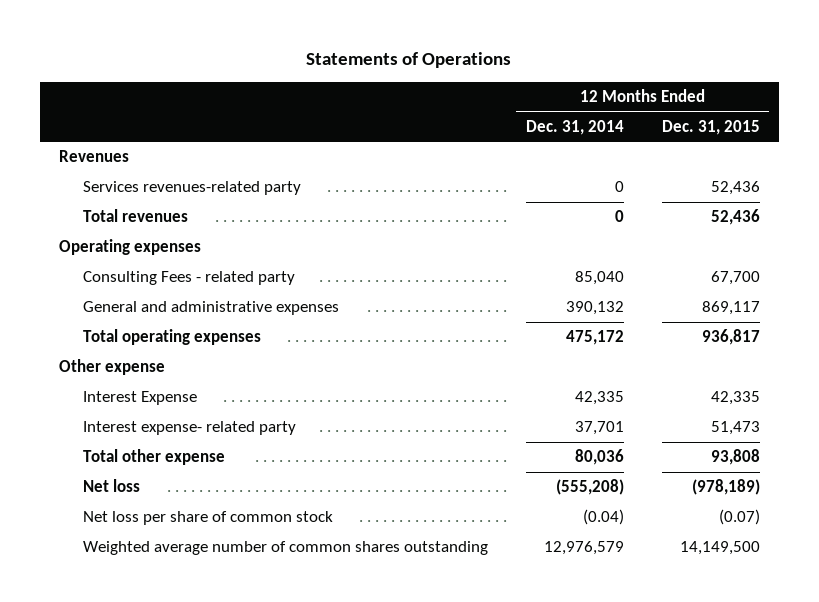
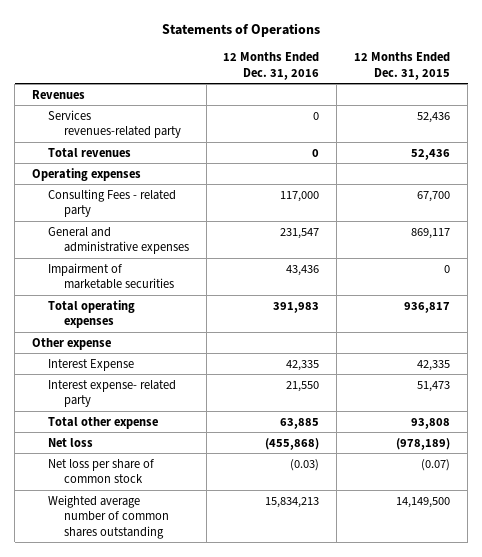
- | 12 Months Ended Dec. 31, 2014 | 12 Months Ended Dec. 31, 2015
+ | 12 Months Ended Dec. 31, 2016 | 12 Months Ended Dec. 31, 2015
+ Impairment of marketable securities | 43,436 | 0

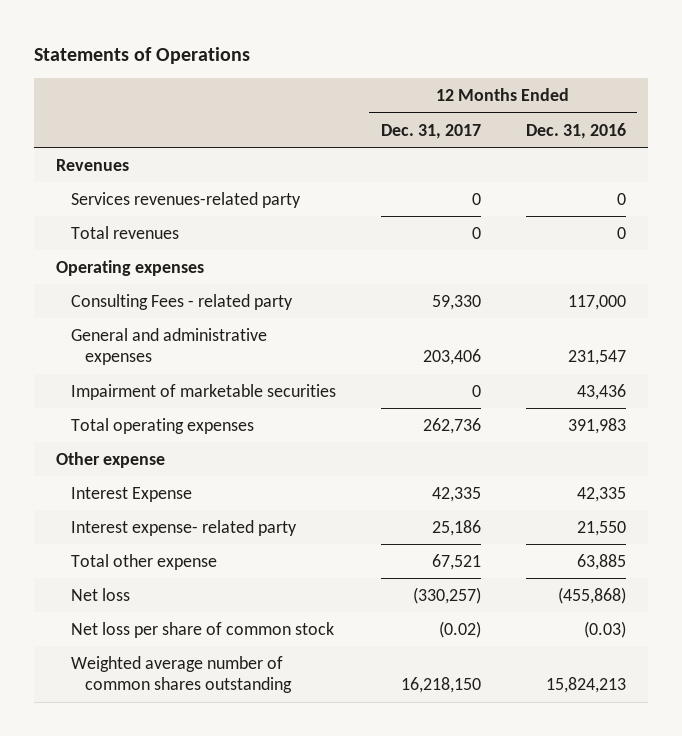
- | 12 Months Ended Dec. 31, 2016 | 12 Months Ended Dec. 31, 2015
+ | 12 Months Ended Dec. 31, 2017 | 12 Months Ended Dec. 31, 2016
- Weighted average number of common shares outstanding | 15,834,213 | 14,149,500
+ Weighted average number of common shares outstanding | 16,218,150 | 15,824,213

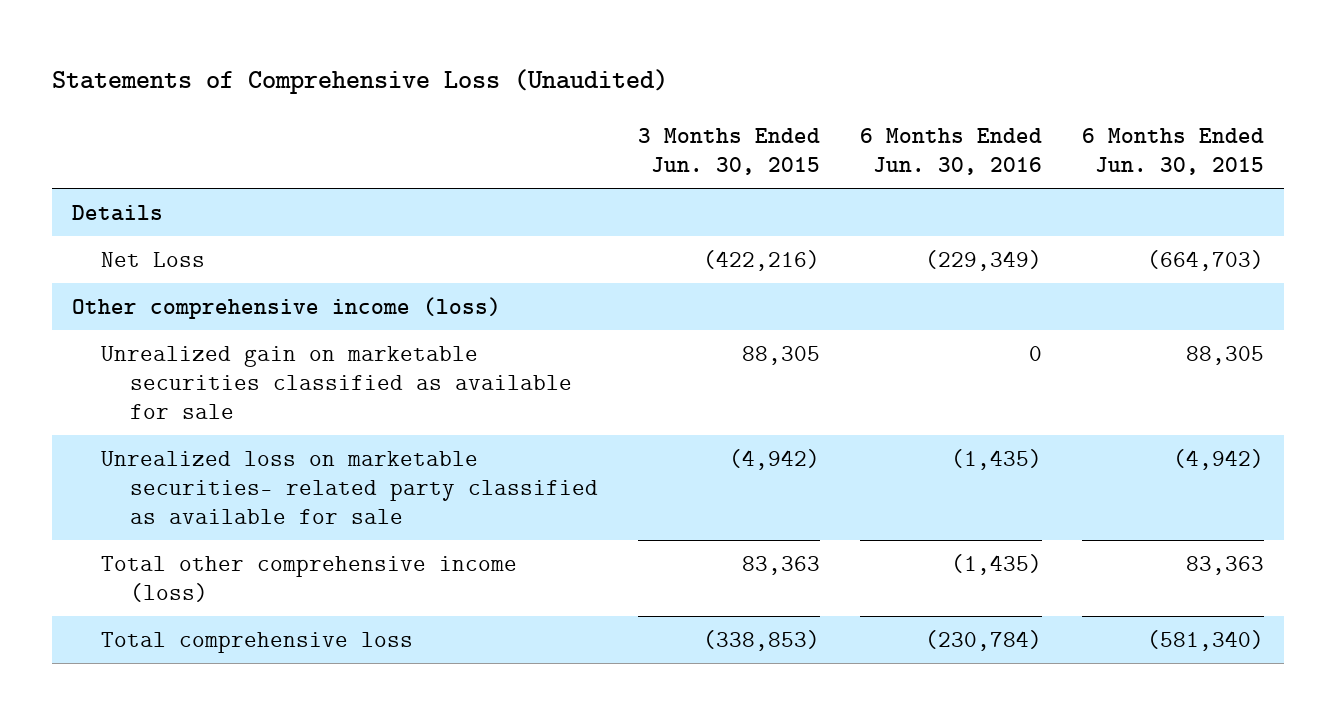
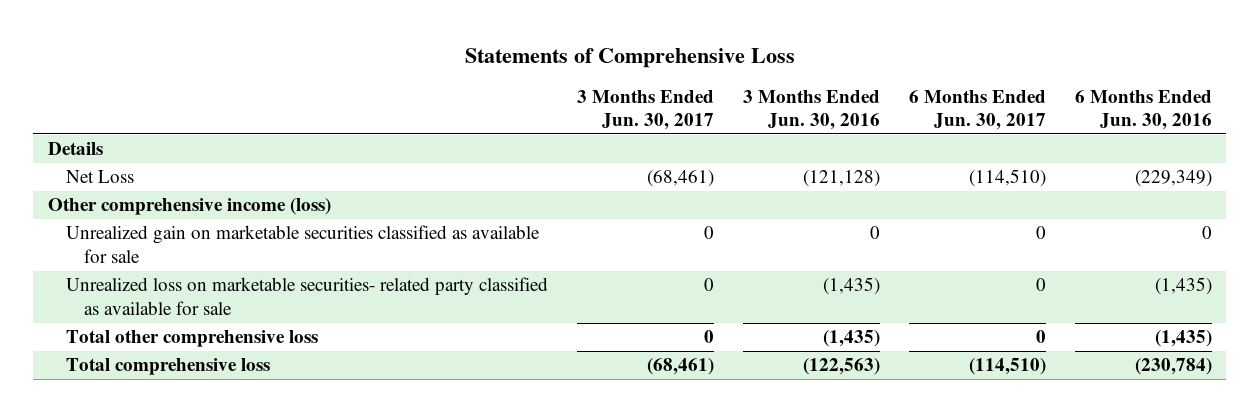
- Statements of Comprehensive Loss (Unaudited)
+ Statements of Comprehensive Loss
- | 3 Months Ended Jun. 30, 2015 | 6 Months Ended Jun. 30, 2016 | 6 Months Ended Jun. 30, 2015
+ | 3 Months Ended Jun. 30, 2017 | 3 Months Ended Jun. 30, 2016 | 6 Months Ended Jun. 30, 2017 | 6 Months Ended Jun. 30, 2016
- Total other comprehensive income (loss) | 83,363 | (1,435) | 83,363
+ Total other comprehensive loss | 0 | (1,435) | 0 | (1,435)

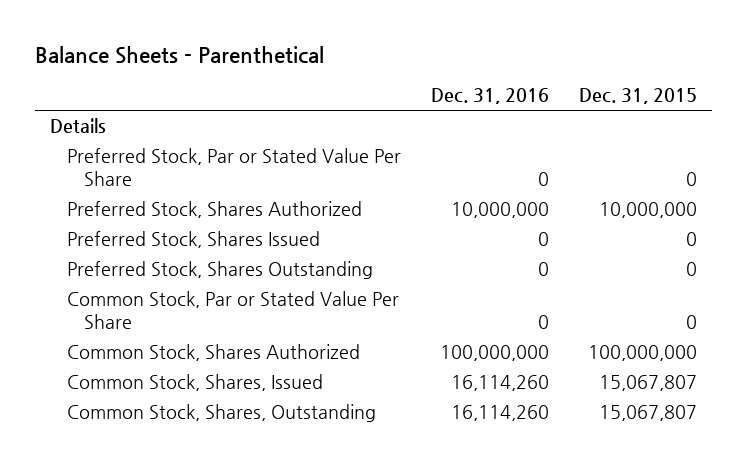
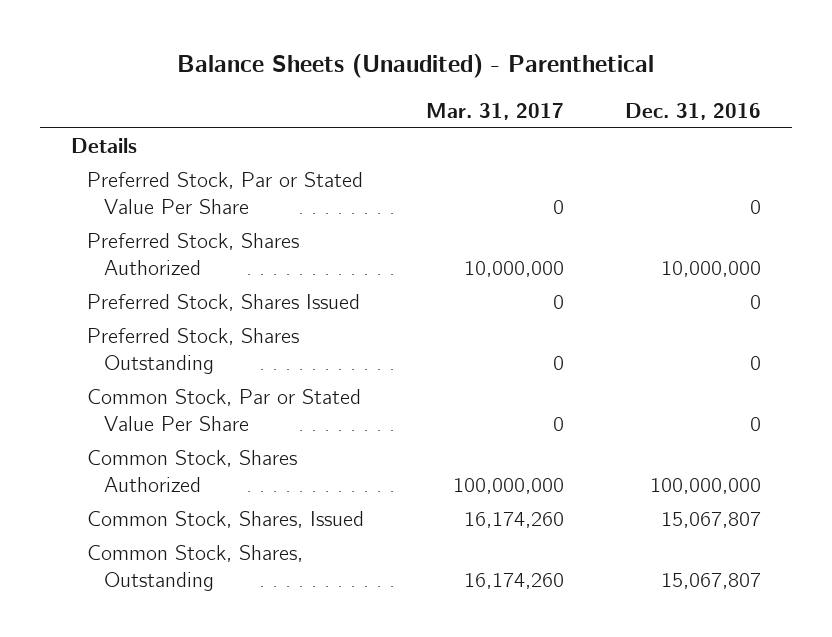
- Balance Sheets - Parenthetical
+ Balance Sheets (Unaudited) - Parenthetical
- | Dec. 31, 2016 | Dec. 31, 2015
+ | Mar. 31, 2017 | Dec. 31, 2016
- Common Stock, Shares, Issued | 16,114,260 | 15,067,807
- Common Stock, Shares, Outstanding | 16,114,260 | 15,067,807
+ Common Stock, Shares, Issued | 16,174,260 | 15,067,807
+ Common Stock, Shares, Outstanding | 16,174,260 | 15,067,807

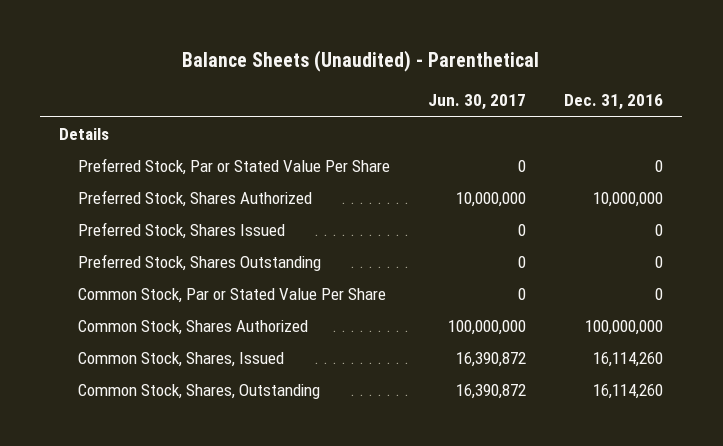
- | Mar. 31, 2017 | Dec. 31, 2016
+ | Jun. 30, 2017 | Dec. 31, 2016
- Common Stock, Shares, Issued | 16,174,260 | 15,067,807
- Common Stock, Shares, Outstanding | 16,174,260 | 15,067,807
+ Common Stock, Shares, Issued | 16,390,872 | 16,114,260
+ Common Stock, Shares, Outstanding | 16,390,872 | 16,114,260

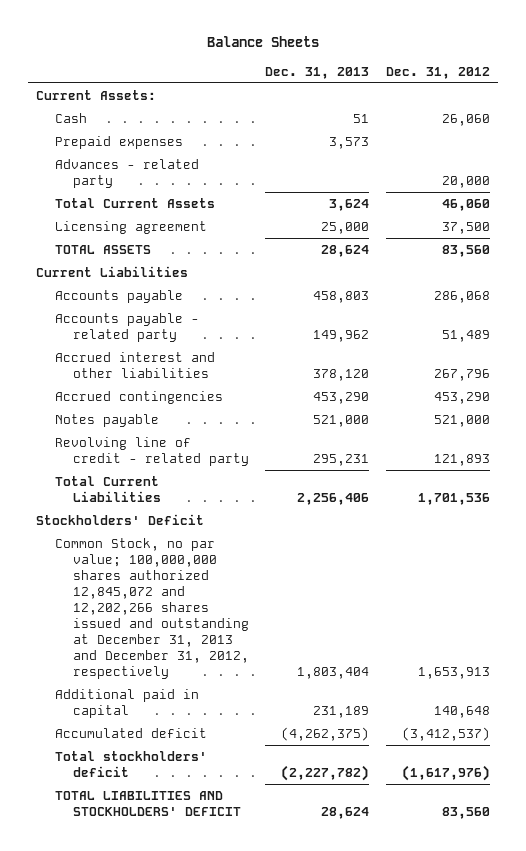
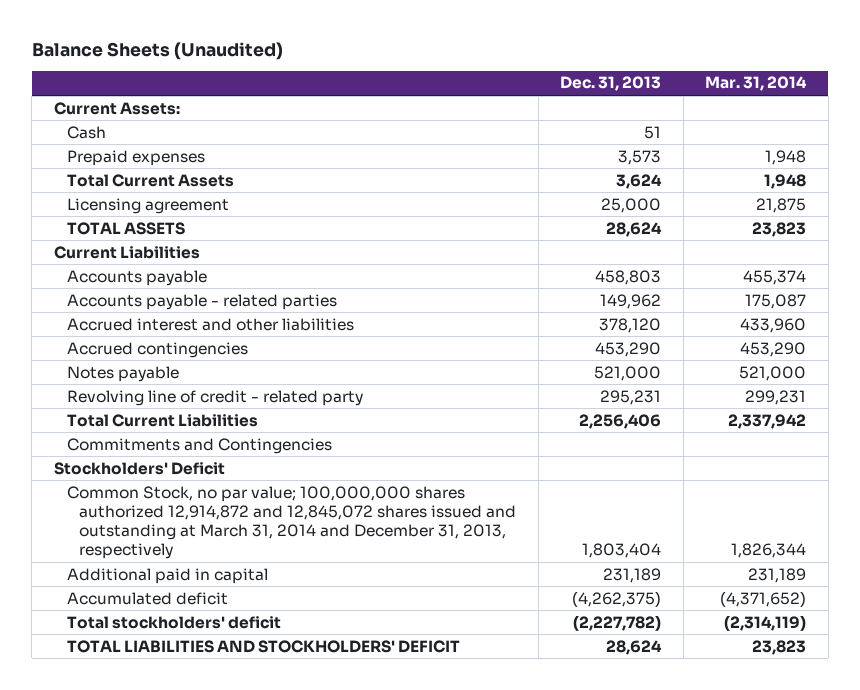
- Balance Sheets
+ Balance Sheets (Unaudited)
- | Dec. 31, 2013 | Dec. 31, 2012
+ | Dec. 31, 2013 | Mar. 31, 2014
- Advances - related party | | 20,000
- Accounts payable - related party | 149,962 | 51,489
+ Accounts payable - related parties | 149,962 | 175,087
+ Commitments and Contingencies
- Common Stock, no par value; 100,000,000 shares authorized 12,845,072 and 12,202,266 shares issued and outstanding at December 31, 2013 and December 31, 2012, respectively | 1,803,404 | 1,653,913
+ Common Stock, no par value; 100,000,000 shares authorized 12,914,872 and 12,845,072 shares issued and outstanding at March 31, 2014 and December 31, 2013, respectively | 1,803,404 | 1,826,344

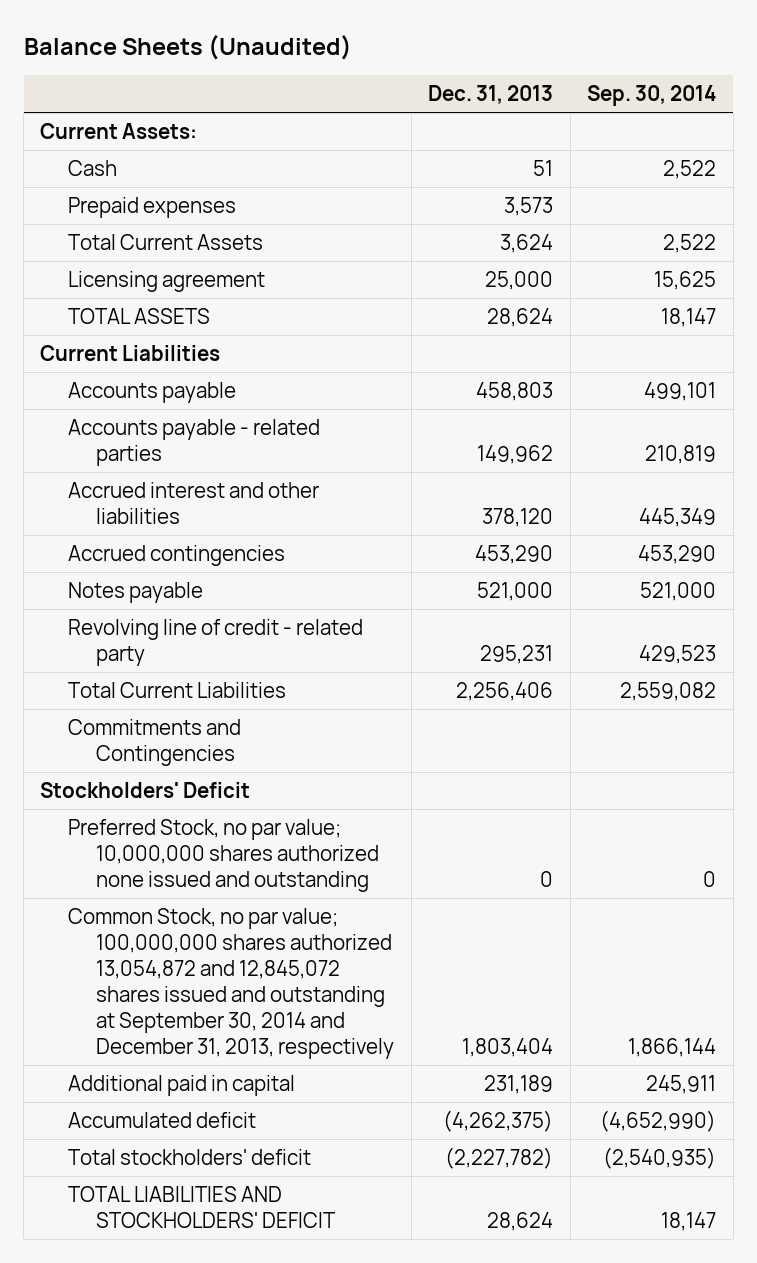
- | Dec. 31, 2013 | Mar. 31, 2014
+ | Dec. 31, 2013 | Sep. 30, 2014
- Common Stock, no par value; 100,000,000 shares authorized 12,914,872 and 12,845,072 shares issued and outstanding at March 31, 2014 and December 31, 2013, respectively | 1,803,404 | 1,826,344
+ Preferred Stock, no par value; 10,000,000 shares authorized none issued and outstanding | 0 | 0
+ Common Stock, no par value; 100,000,000 shares authorized 13,054,872 and 12,845,072 shares issued and outstanding at September 30, 2014 and December 31, 2013, respectively | 1,803,404 | 1,866,144

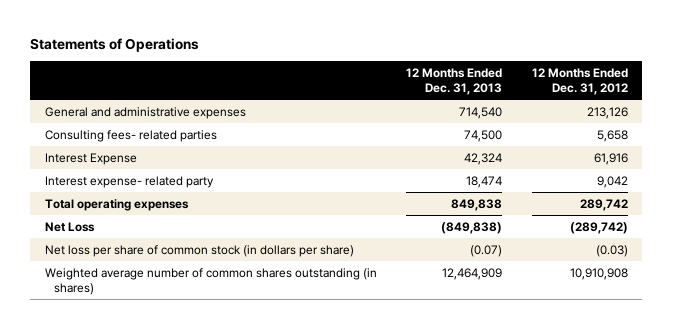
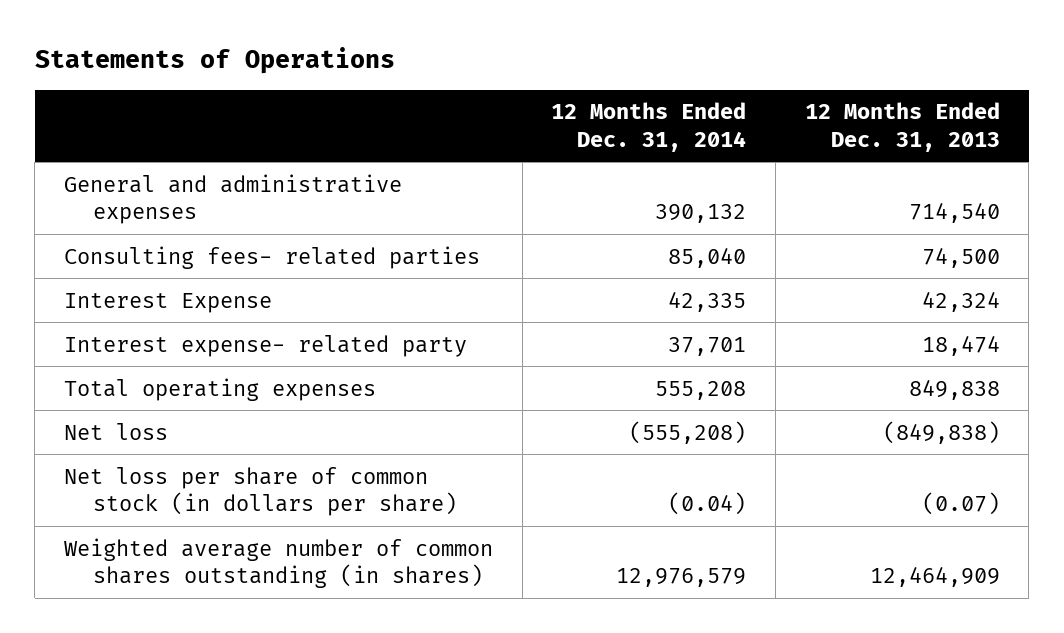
- | 12 Months Ended Dec. 31, 2013 | 12 Months Ended Dec. 31, 2012
+ | 12 Months Ended Dec. 31, 2014 | 12 Months Ended Dec. 31, 2013
- Net Loss | (849,838) | (289,742)
+ Net loss | (555,208) | (849,838)

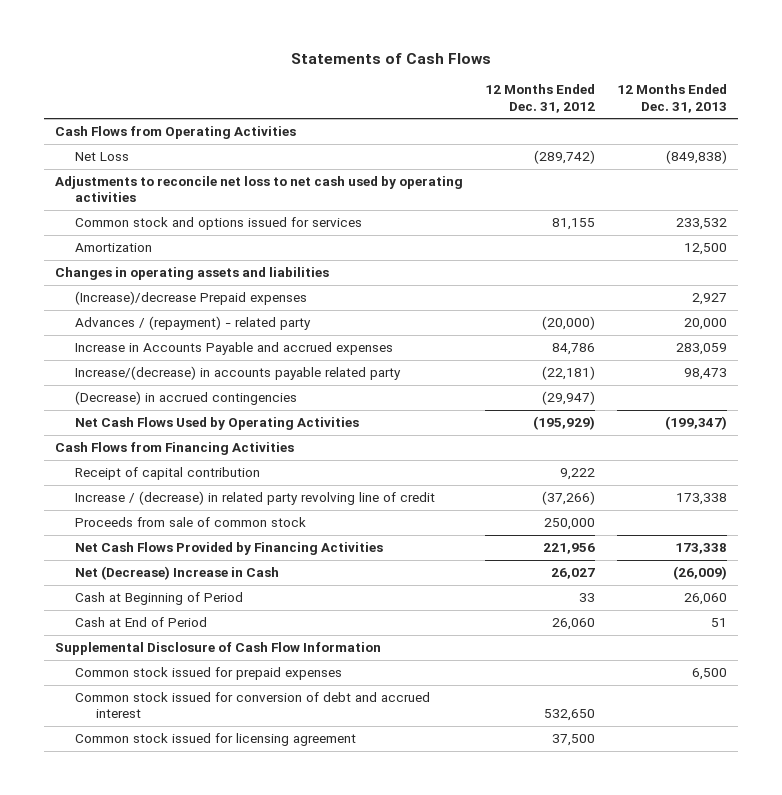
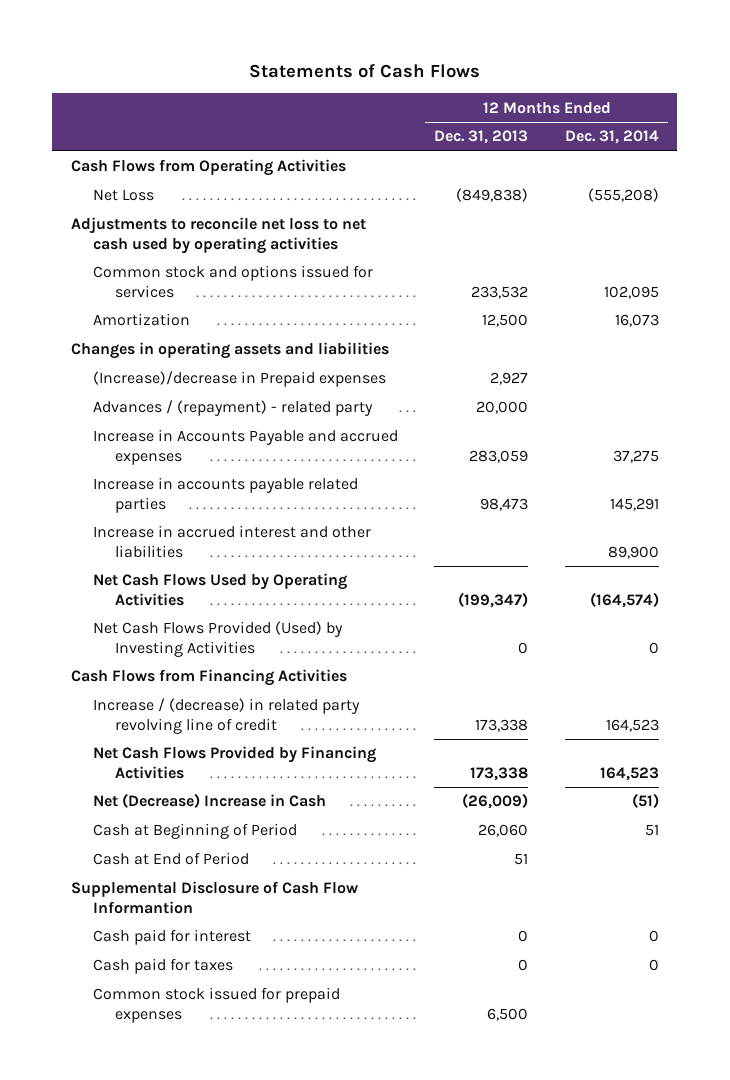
- | 12 Months Ended Dec. 31, 2012 | 12 Months Ended Dec. 31, 2013
+ | 12 Months Ended Dec. 31, 2013 | 12 Months Ended Dec. 31, 2014
- (Increase)/decrease Prepaid expenses | | 2,927
+ (Increase)/decrease in Prepaid expenses | 2,927 |
- Increase/(decrease) in accounts payable related party | (22,181) | 98,473
- (Decrease) in accrued contingencies | (29,947) |
+ Increase in accounts payable related parties | 98,473 | 145,291
+ Increase in accrued interest and other liabilities | | 89,900
+ Net Cash Flows Provided (Used) by Investing Activities | 0 | 0
- Receipt of capital contribution | 9,222 |
- Proceeds from sale of common stock | 250,000 |
- Supplemental Disclosure of Cash Flow Information
+ Supplemental Disclosure of Cash Flow Informantion
+ Cash paid for interest | 0 | 0
+ Cash paid for taxes | 0 | 0
- Common stock issued for conversion of debt and accrued interest | 532,650 |
- Common stock issued for licensing agreement | 37,500 |

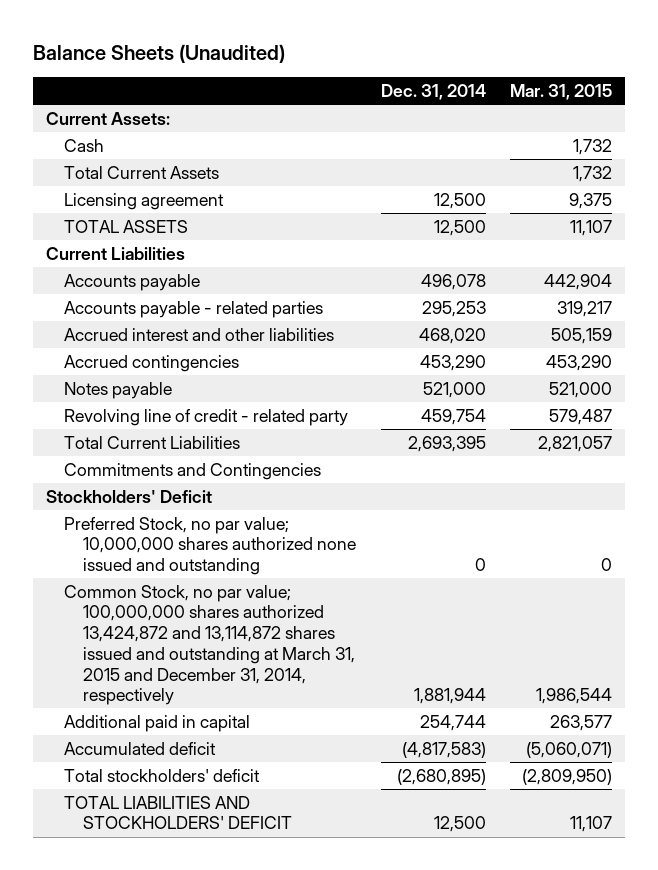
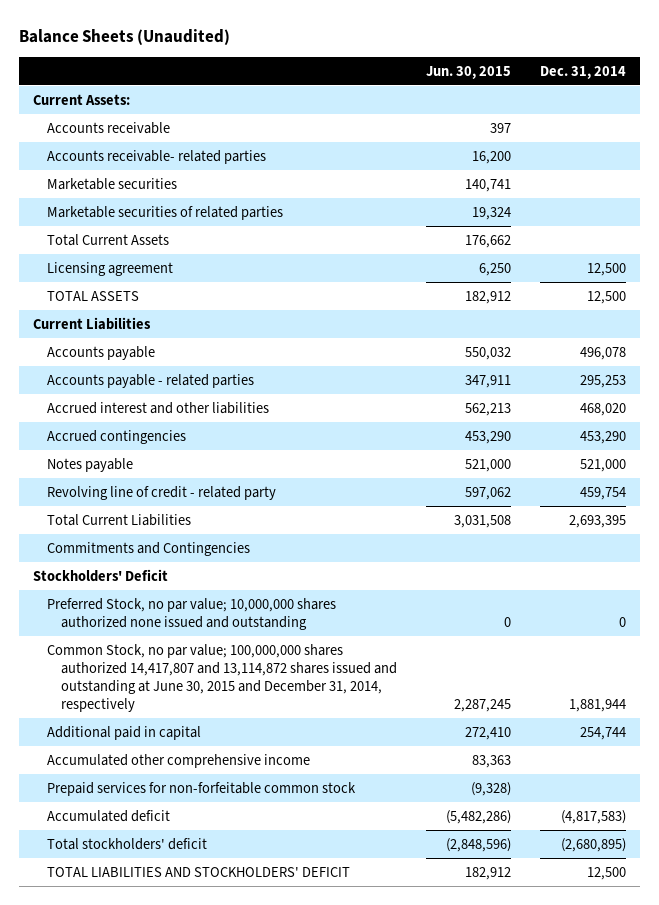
- | Dec. 31, 2014 | Mar. 31, 2015
+ | Jun. 30, 2015 | Dec. 31, 2014
- Cash | | 1,732
+ Accounts receivable | 397 |
+ Accounts receivable- related parties | 16,200 |
+ Marketable securities | 140,741 |
+ Marketable securities of related parties | 19,324 |
- Common Stock, no par value; 100,000,000 shares authorized 13,424,872 and 13,114,872 shares issued and outstanding at March 31, 2015 and December 31, 2014, respectively | 1,881,944 | 1,986,544
+ Common Stock, no par value; 100,000,000 shares authorized 14,417,807 and 13,114,872 shares issued and outstanding at June 30, 2015 and December 31, 2014, respectively | 2,287,245 | 1,881,944
+ Accumulated other comprehensive income | 83,363 |
+ Prepaid services for non-forfeitable common stock | (9,328) |

